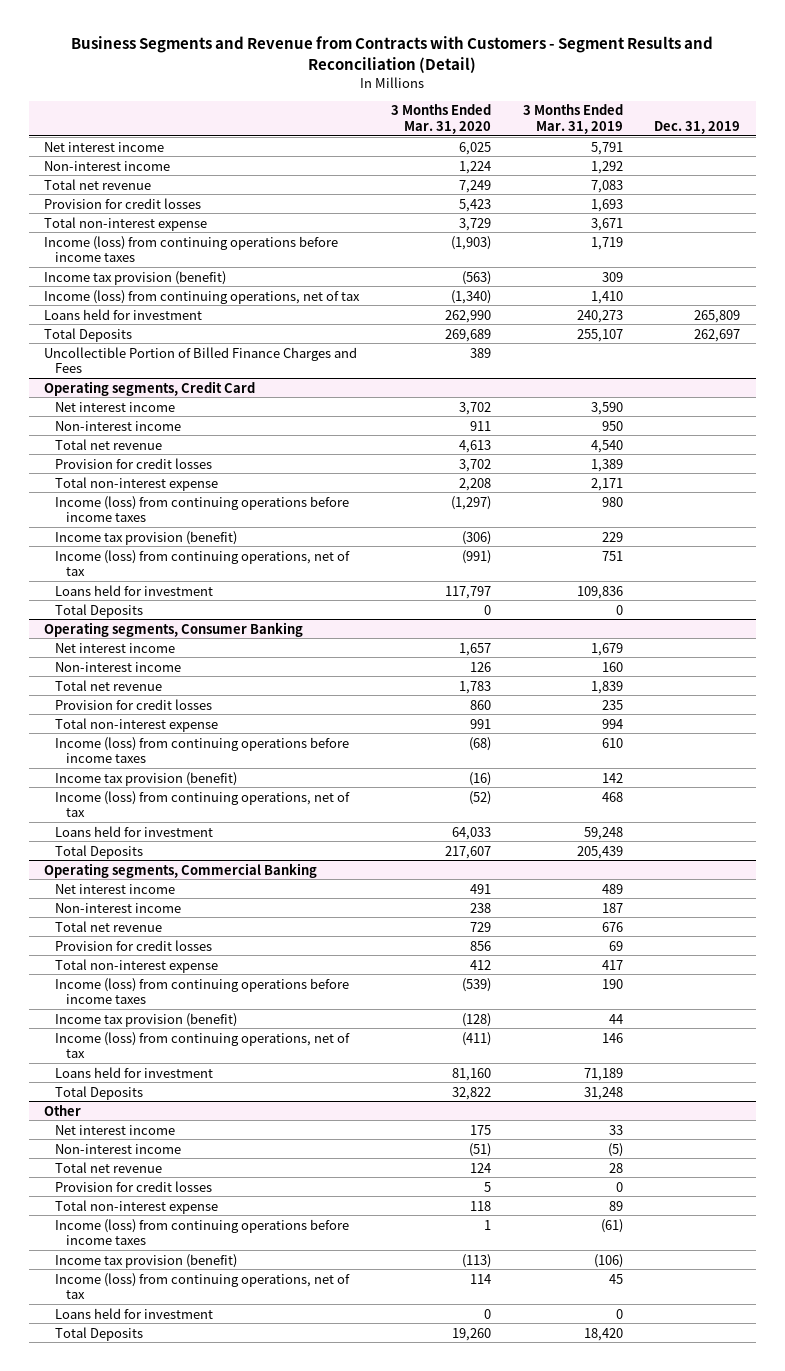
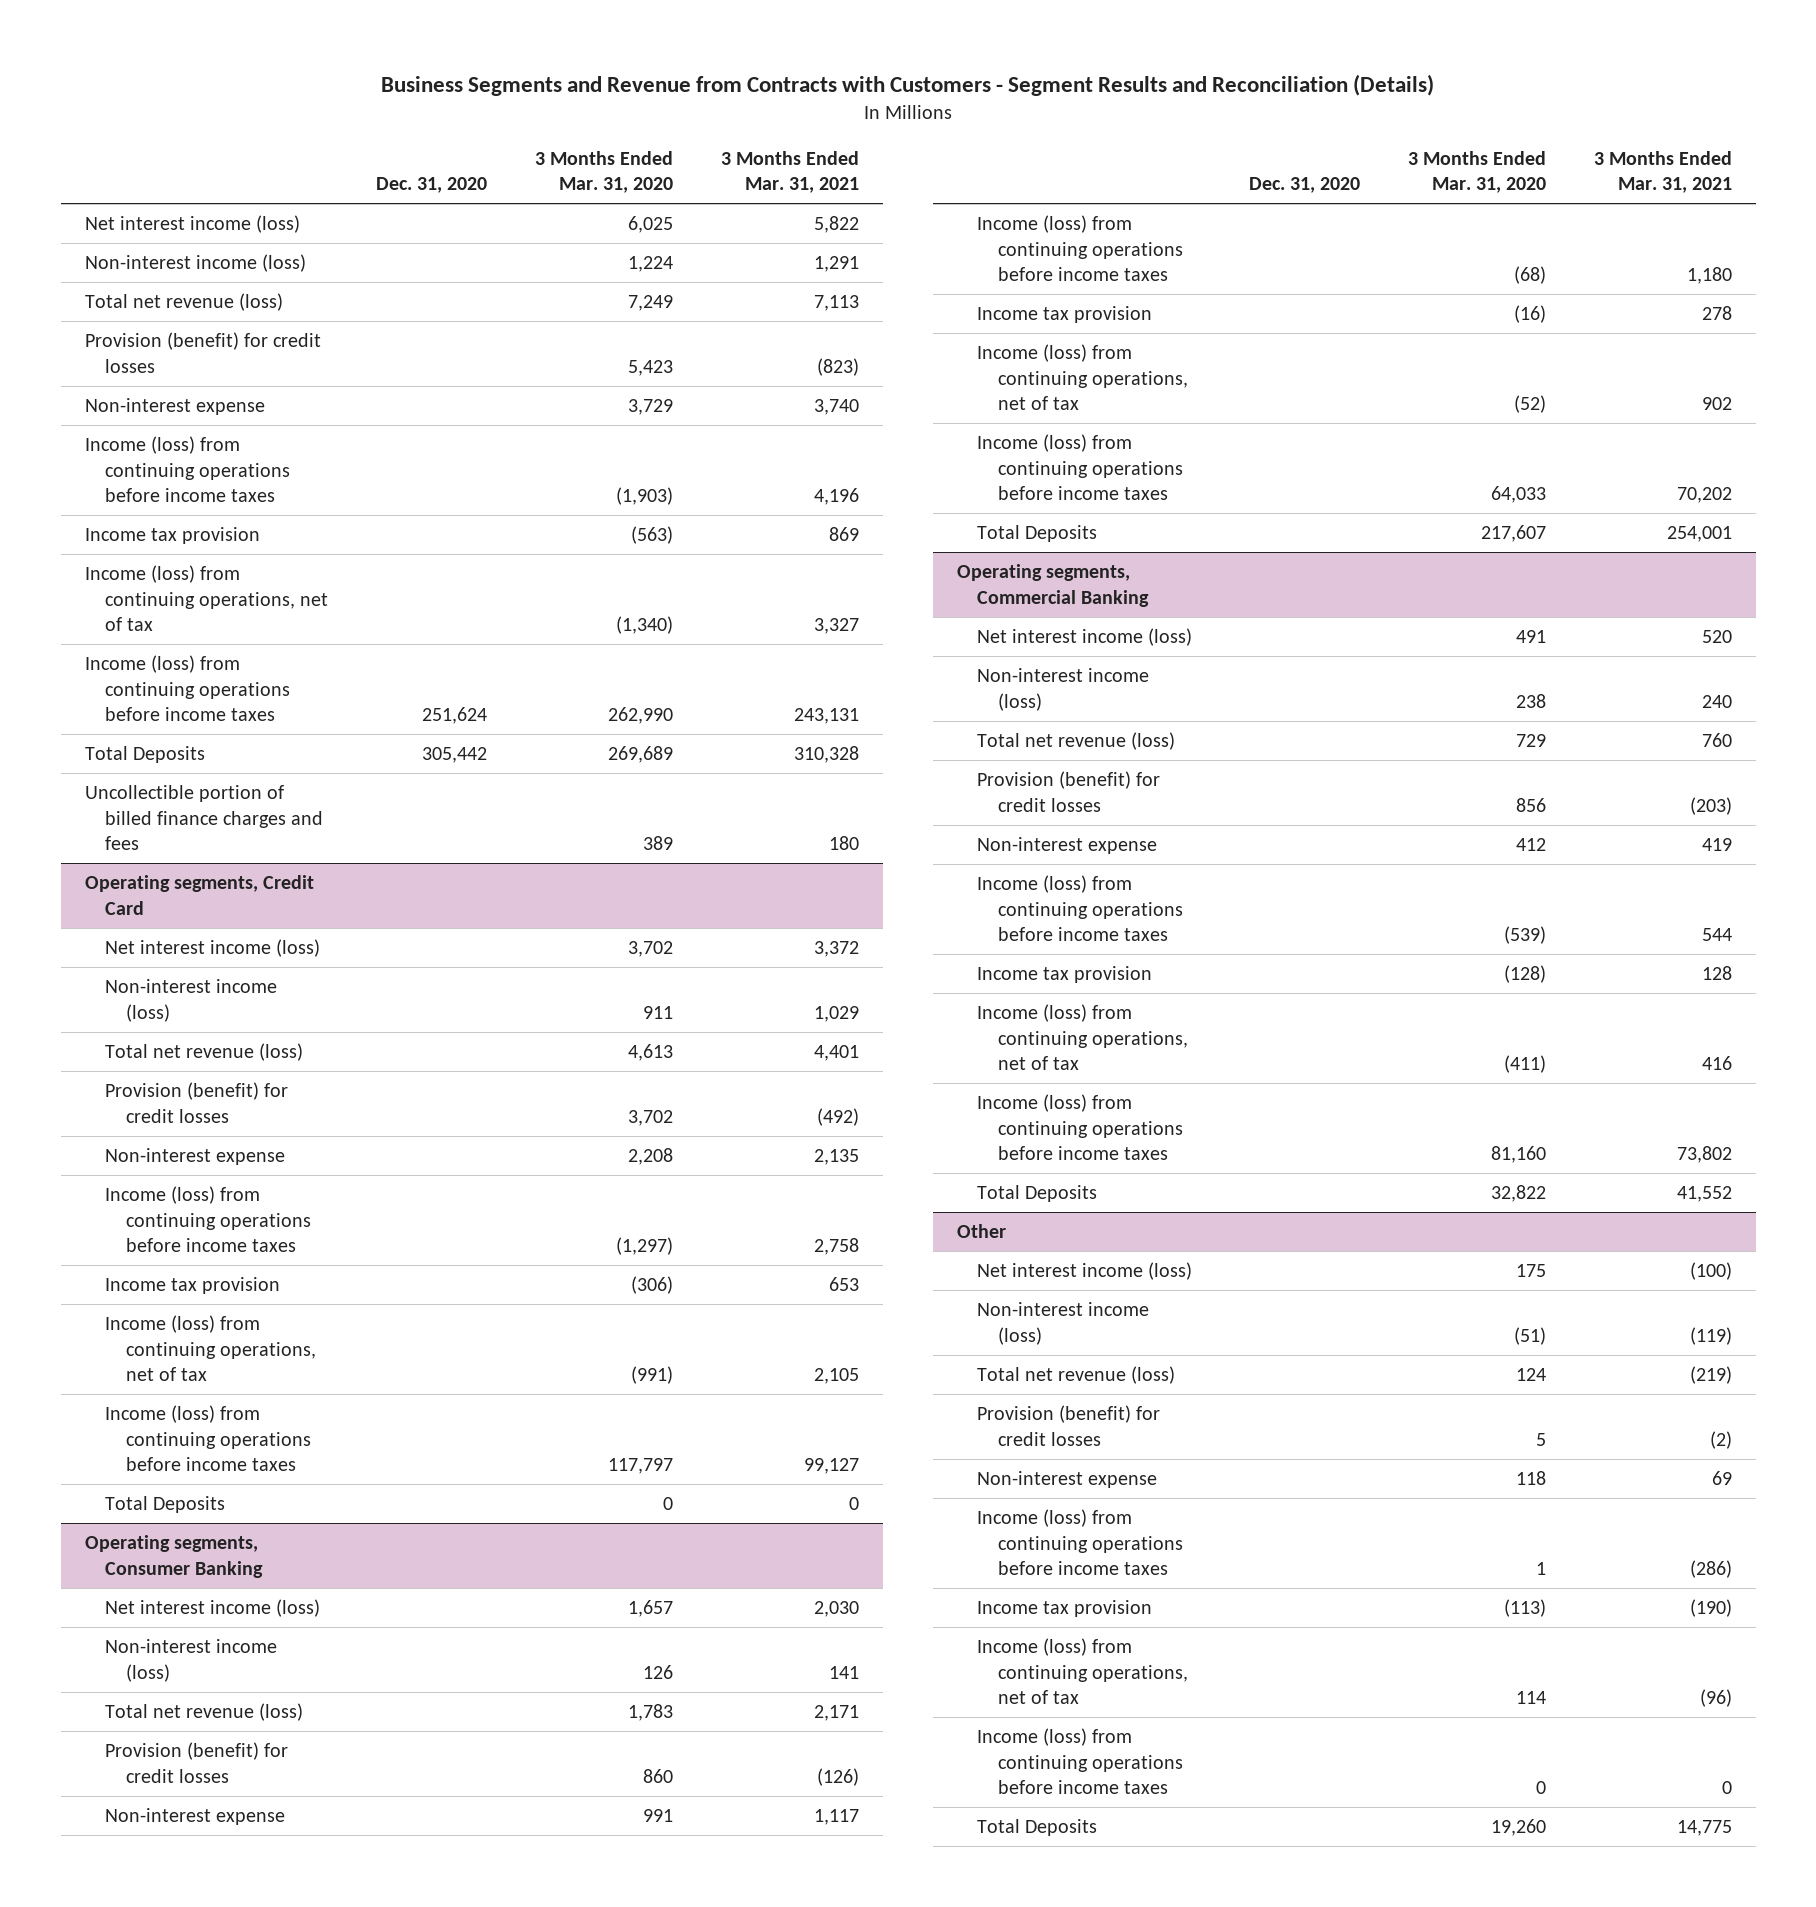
- Business Segments and Revenue from Contracts with Customers - Segment Results and Reconciliation (Detail)
+ Business Segments and Revenue from Contracts with Customers - Segment Results and Reconciliation (Details)
- | 3 Months Ended Mar. 31, 2020 | 3 Months Ended Mar. 31, 2019 | Dec. 31, 2019
+ | Dec. 31, 2020 | 3 Months Ended Mar. 31, 2020 | 3 Months Ended Mar. 31, 2021
- Net interest income | 6,025 | 5,791 |
- Non-interest income | 1,224 | 1,292 |
- Total net revenue | 7,249 | 7,083 |
- Provision for credit losses | 5,423 | 1,693 |
- Total non-interest expense | 3,729 | 3,671 |
+ Net interest income (loss) | | 6,025 | 5,822
+ Non-interest income (loss) | | 1,224 | 1,291
+ Total net revenue (loss) | | 7,249 | 7,113
+ Provision (benefit) for credit losses | | 5,423 | (823)
+ Non-interest expense | | 3,729 | 3,740
- Income tax provision (benefit) | (563) | 309 |
+ Income tax provision | | (563) | 869
- Loans held for investment | 262,990 | 240,273 | 265,809
+ Income (loss) from continuing operations before income taxes | 251,624 | 262,990 | 243,131
- Uncollectible Portion of Billed Finance Charges and Fees | 389 | |
+ Uncollectible portion of billed finance charges and fees | | 389 | 180
@ Operating segments, Credit Card
- Net interest income | 3,702 | 3,590 |
- Non-interest income | 911 | 950 |
- Total net revenue | 4,613 | 4,540 |
- Provision for credit losses | 3,702 | 1,389 |
- Total non-interest expense | 2,208 | 2,171 |
+ Net interest income (loss) | | 3,702 | 3,372
+ Non-interest income (loss) | | 911 | 1,029
+ Total net revenue (loss) | | 4,613 | 4,401
+ Provision (benefit) for credit losses | | 3,702 | (492)
+ Non-interest expense | | 2,208 | 2,135
- Income tax provision (benefit) | (306) | 229 |
+ Income tax provision | | (306) | 653
- Loans held for investment | 117,797 | 109,836 |
+ Income (loss) from continuing operations before income taxes | | 117,797 | 99,127
@ Operating segments, Consumer Banking
- Net interest income | 1,657 | 1,679 |
- Non-interest income | 126 | 160 |
- Total net revenue | 1,783 | 1,839 |
- Provision for credit losses | 860 | 235 |
- Total non-interest expense | 991 | 994 |
+ Net interest income (loss) | | 1,657 | 2,030
+ Non-interest income (loss) | | 126 | 141
+ Total net revenue (loss) | | 1,783 | 2,171
+ Provision (benefit) for credit losses | | 860 | (126)
+ Non-interest expense | | 991 | 1,117
- Income tax provision (benefit) | (16) | 142 |
+ Income tax provision | | (16) | 278
- Loans held for investment | 64,033 | 59,248 |
+ Income (loss) from continuing operations before income taxes | | 64,033 | 70,202
@ Operating segments, Commercial Banking
- Net interest income | 491 | 489 |
- Non-interest income | 238 | 187 |
- Total net revenue | 729 | 676 |
- Provision for credit losses | 856 | 69 |
- Total non-interest expense | 412 | 417 |
+ Net interest income (loss) | | 491 | 520
+ Non-interest income (loss) | | 238 | 240
+ Total net revenue (loss) | | 729 | 760
+ Provision (benefit) for credit losses | | 856 | (203)
+ Non-interest expense | | 412 | 419
- Income tax provision (benefit) | (128) | 44 |
+ Income tax provision | | (128) | 128
- Loans held for investment | 81,160 | 71,189 |
+ Income (loss) from continuing operations before income taxes | | 81,160 | 73,802
@ Other
- Net interest income | 175 | 33 |
- Non-interest income | (51) | (5) |
- Total net revenue | 124 | 28 |
- Provision for credit losses | 5 | 0 |
- Total non-interest expense | 118 | 89 |
+ Net interest income (loss) | | 175 | (100)
+ Non-interest income (loss) | | (51) | (119)
+ Total net revenue (loss) | | 124 | (219)
+ Provision (benefit) for credit losses | | 5 | (2)
+ Non-interest expense | | 118 | 69
- Income tax provision (benefit) | (113) | (106) |
+ Income tax provision | | (113) | (190)
- Loans held for investment | 0 | 0 |
+ Income (loss) from continuing operations before income taxes | | 0 | 0

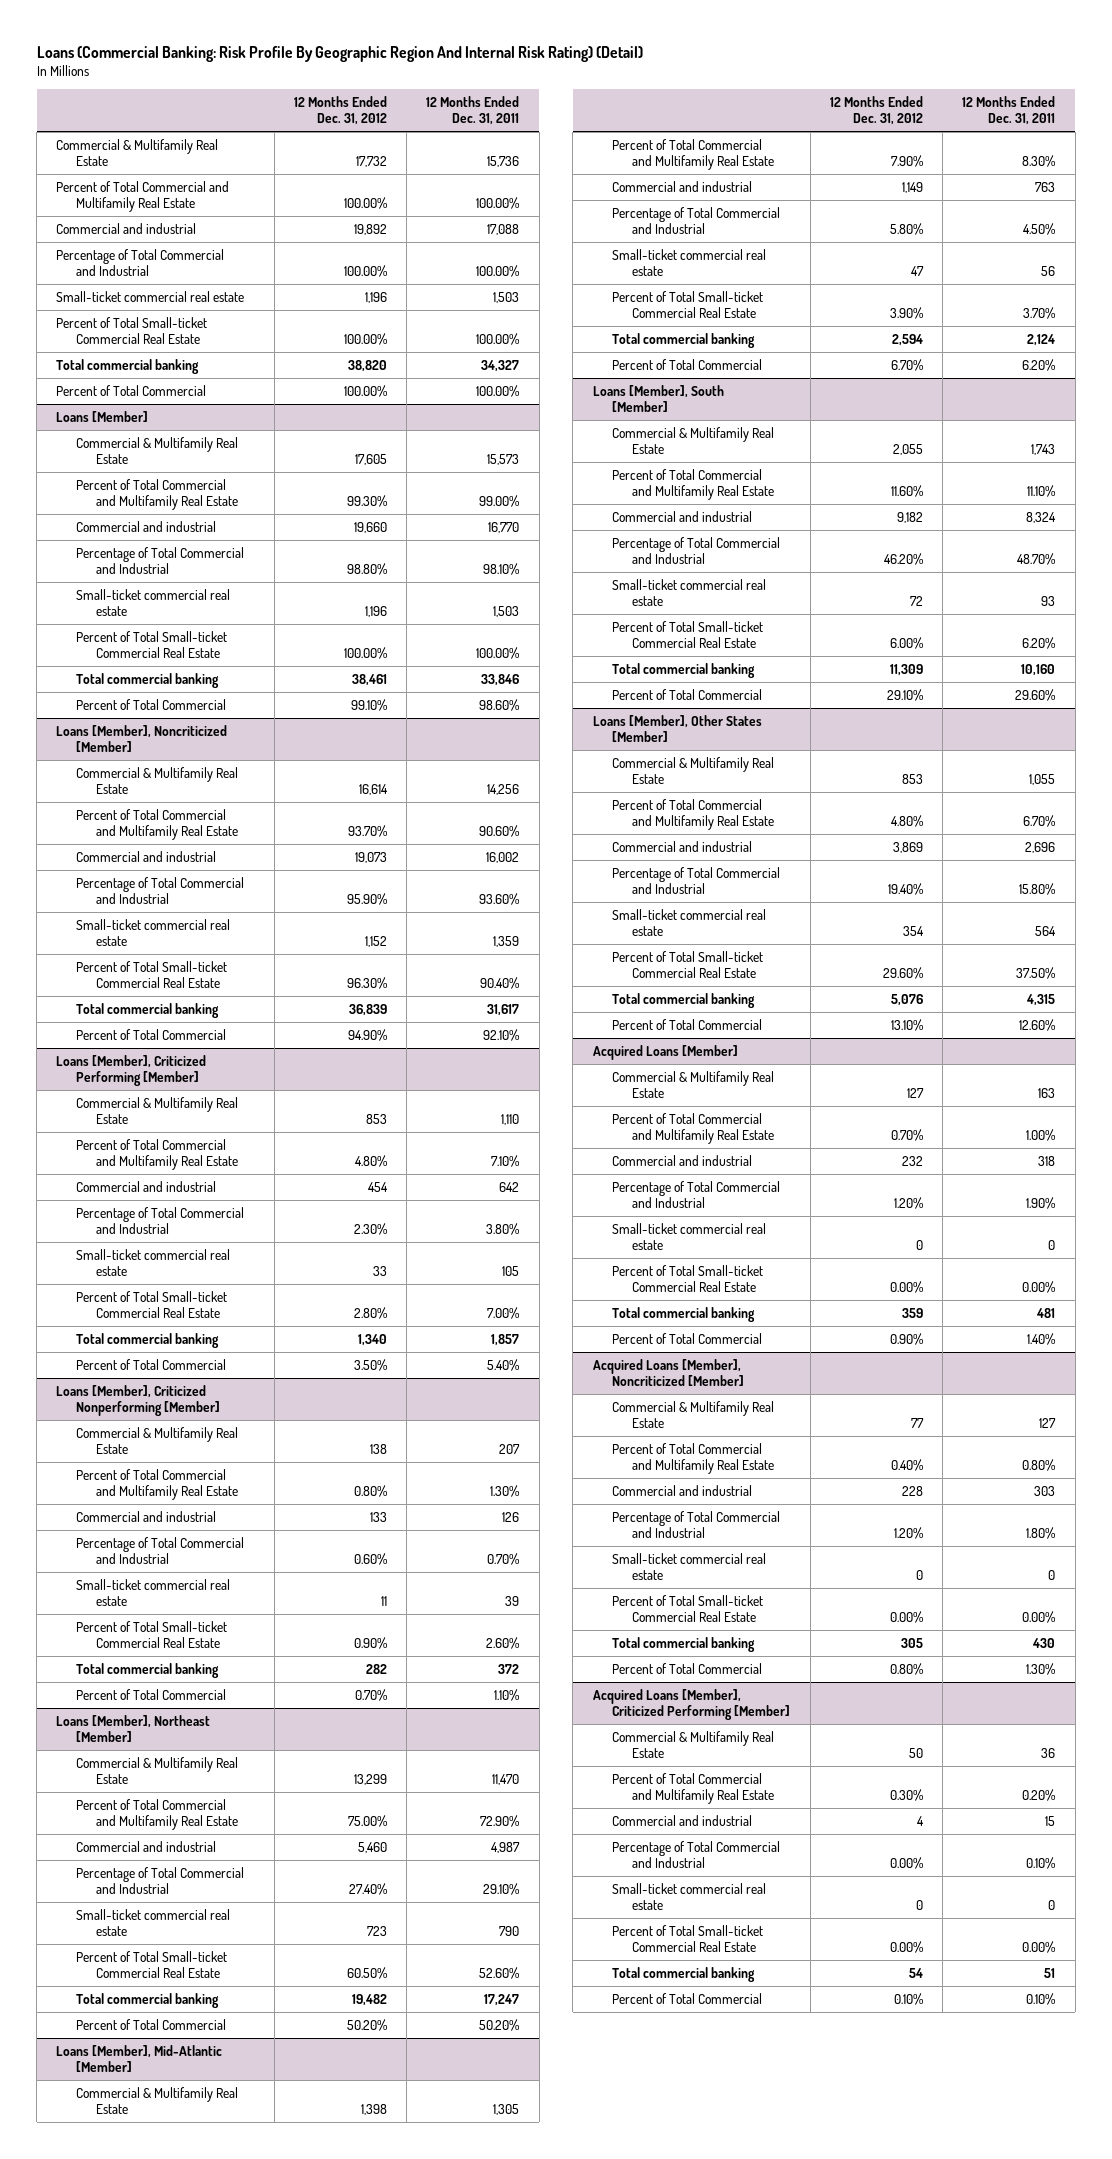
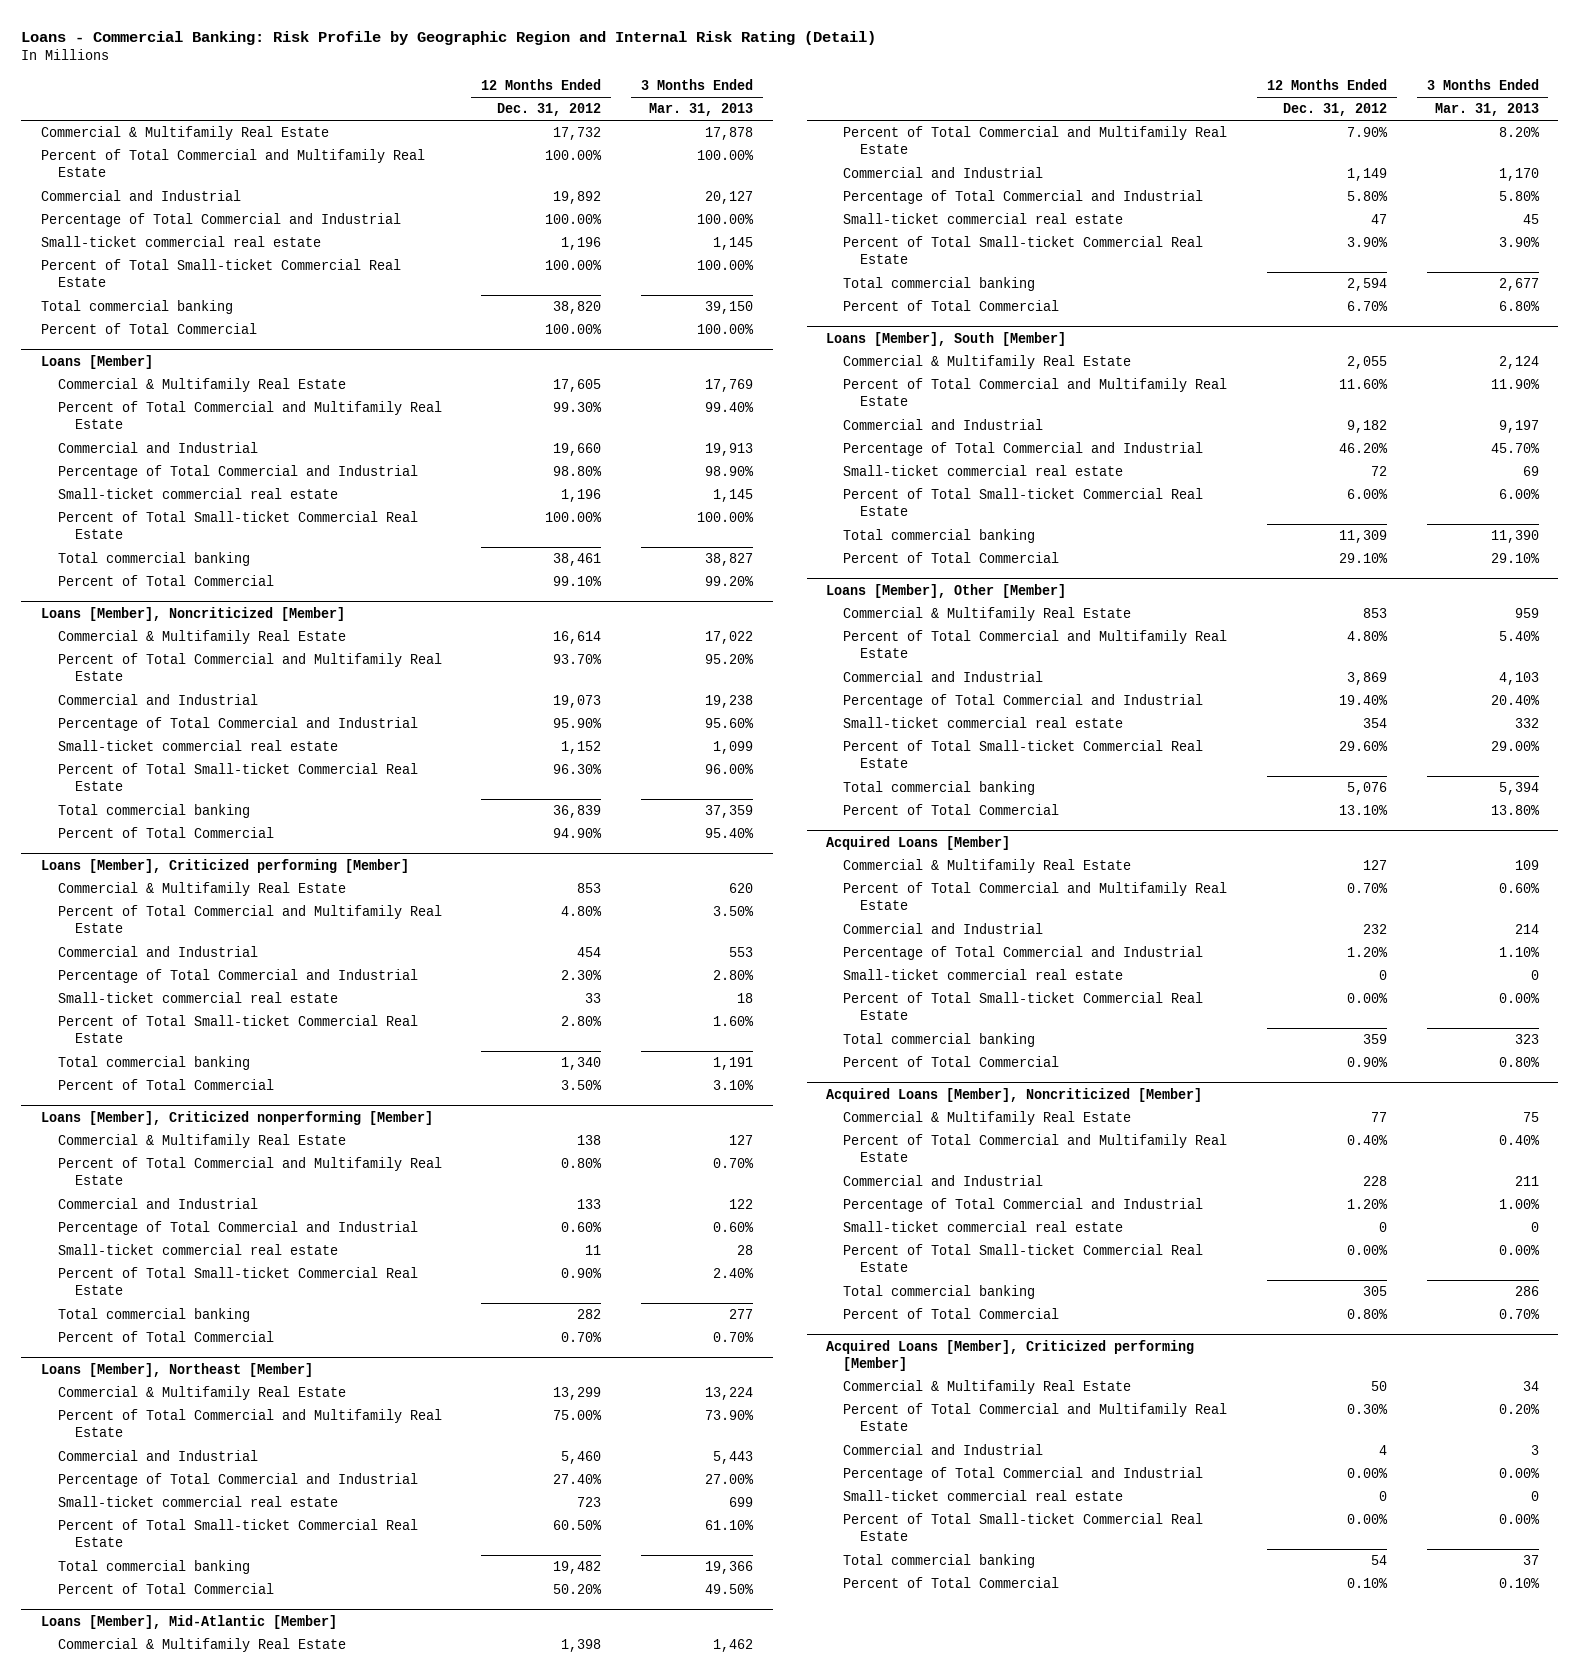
- Loans (Commercial Banking: Risk Profile By Geographic Region And Internal Risk Rating) (Detail)
+ Loans - Commercial Banking: Risk Profile by Geographic Region and Internal Risk Rating (Detail)
- | 12 Months Ended Dec. 31, 2012 | 12 Months Ended Dec. 31, 2011
+ | 12 Months Ended Dec. 31, 2012 | 3 Months Ended Mar. 31, 2013
- Commercial and industrial | 19,892 | 17,088
+ Commercial and Industrial | 19,892 | 20,127
@ Loans [Member]
- Commercial and industrial | 19,660 | 16,770
+ Commercial and Industrial | 19,660 | 19,913
@ Loans [Member], Noncriticized [Member]
- Commercial and industrial | 19,073 | 16,002
+ Commercial and Industrial | 19,073 | 19,238
- Loans [Member], Criticized Performing [Member]
+ Loans [Member], Criticized performing [Member]
- Commercial and industrial | 454 | 642
+ Commercial and Industrial | 454 | 553
- Loans [Member], Criticized Nonperforming [Member]
+ Loans [Member], Criticized nonperforming [Member]
- Commercial and industrial | 133 | 126
+ Commercial and Industrial | 133 | 122
@ Loans [Member], Northeast [Member]
- Commercial and industrial | 5,460 | 4,987
+ Commercial and Industrial | 5,460 | 5,443
@ Loans [Member], Mid-Atlantic [Member]
- Commercial and industrial | 1,149 | 763
+ Commercial and Industrial | 1,149 | 1,170
@ Loans [Member], South [Member]
- Commercial and industrial | 9,182 | 8,324
+ Commercial and Industrial | 9,182 | 9,197
- Loans [Member], Other States [Member]
+ Loans [Member], Other [Member]
- Commercial and industrial | 3,869 | 2,696
+ Commercial and Industrial | 3,869 | 4,103
@ Acquired Loans [Member]
- Commercial and industrial | 232 | 318
+ Commercial and Industrial | 232 | 214
@ Acquired Loans [Member], Noncriticized [Member]
- Commercial and industrial | 228 | 303
+ Commercial and Industrial | 228 | 211
- Acquired Loans [Member], Criticized Performing [Member]
+ Acquired Loans [Member], Criticized performing [Member]
- Commercial and industrial | 4 | 15
+ Commercial and Industrial | 4 | 3

